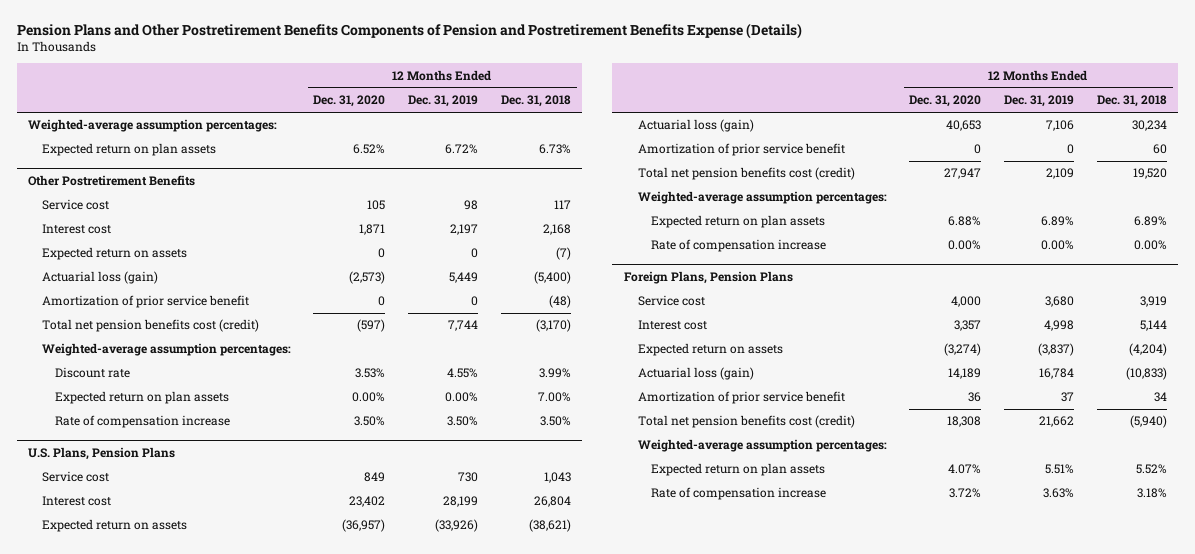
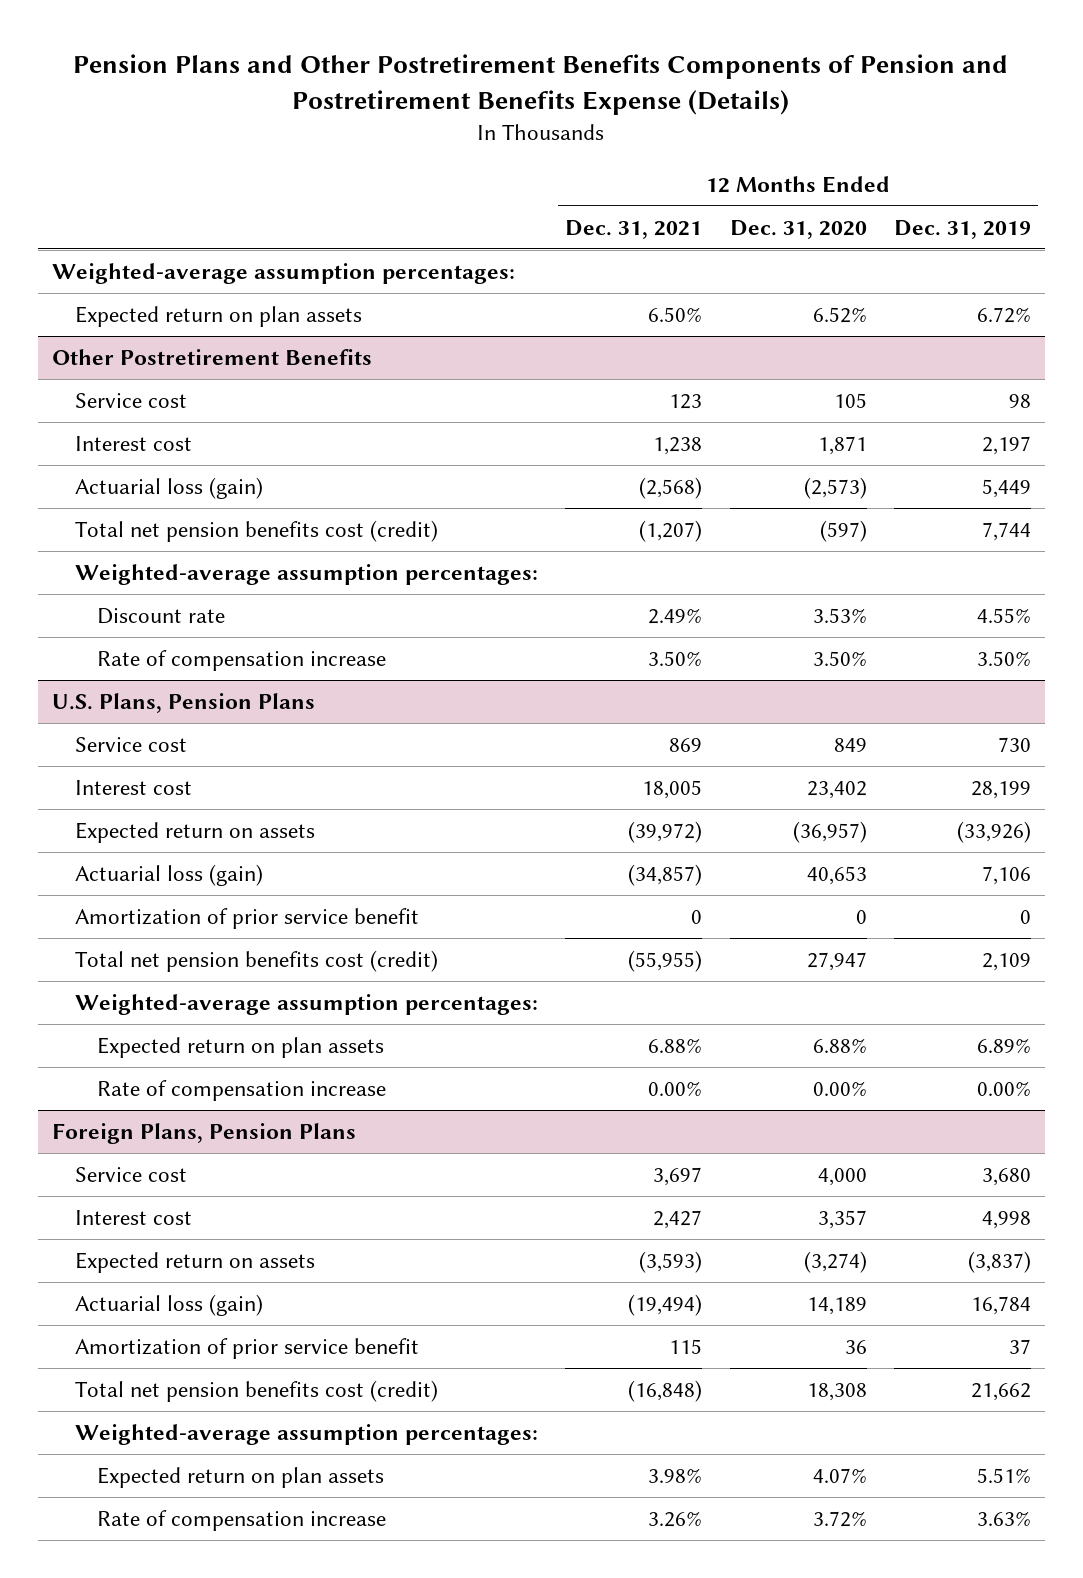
- | 12 Months Ended Dec. 31, 2020 | 12 Months Ended Dec. 31, 2019 | 12 Months Ended Dec. 31, 2018
+ | 12 Months Ended Dec. 31, 2021 | 12 Months Ended Dec. 31, 2020 | 12 Months Ended Dec. 31, 2019
@ Other Postretirement Benefits
- Expected return on assets | 0 | 0 | (7)
- Amortization of prior service benefit | 0 | 0 | (48)
- Expected return on plan assets | 0.00% | 0.00% | 7.00%

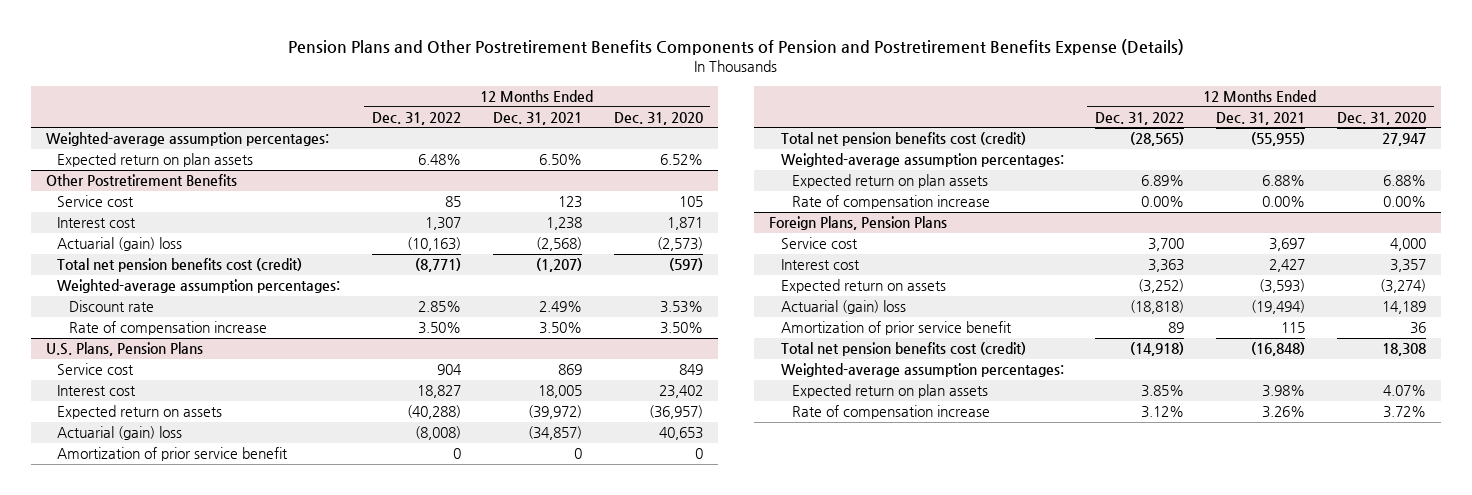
- | 12 Months Ended Dec. 31, 2021 | 12 Months Ended Dec. 31, 2020 | 12 Months Ended Dec. 31, 2019
+ | 12 Months Ended Dec. 31, 2022 | 12 Months Ended Dec. 31, 2021 | 12 Months Ended Dec. 31, 2020
@ Other Postretirement Benefits
- Actuarial loss (gain) | (2,568) | (2,573) | 5,449
+ Actuarial (gain) loss | (10,163) | (2,568) | (2,573)
@ U.S. Plans, Pension Plans
- Actuarial loss (gain) | (34,857) | 40,653 | 7,106
+ Actuarial (gain) loss | (8,008) | (34,857) | 40,653
@ Foreign Plans, Pension Plans
- Actuarial loss (gain) | (19,494) | 14,189 | 16,784
+ Actuarial (gain) loss | (18,818) | (19,494) | 14,189

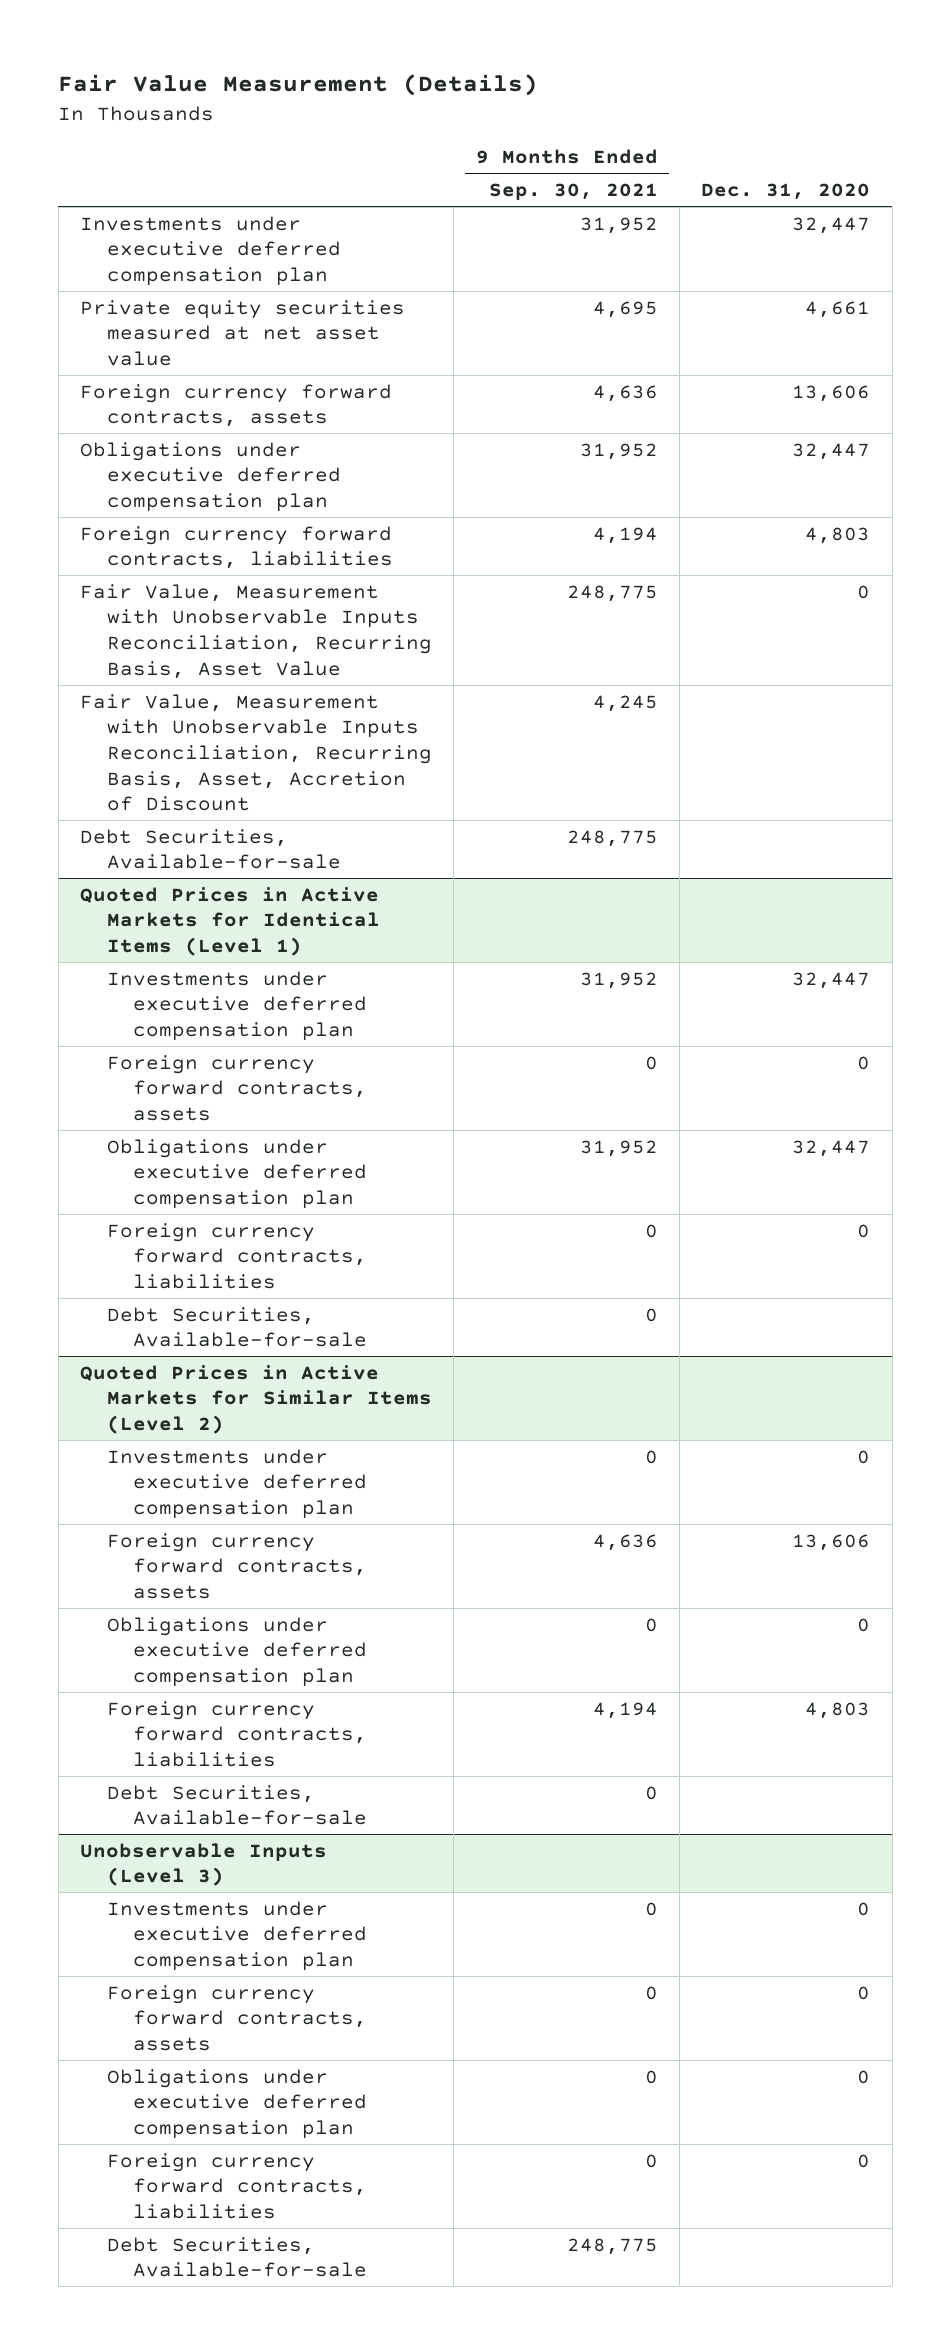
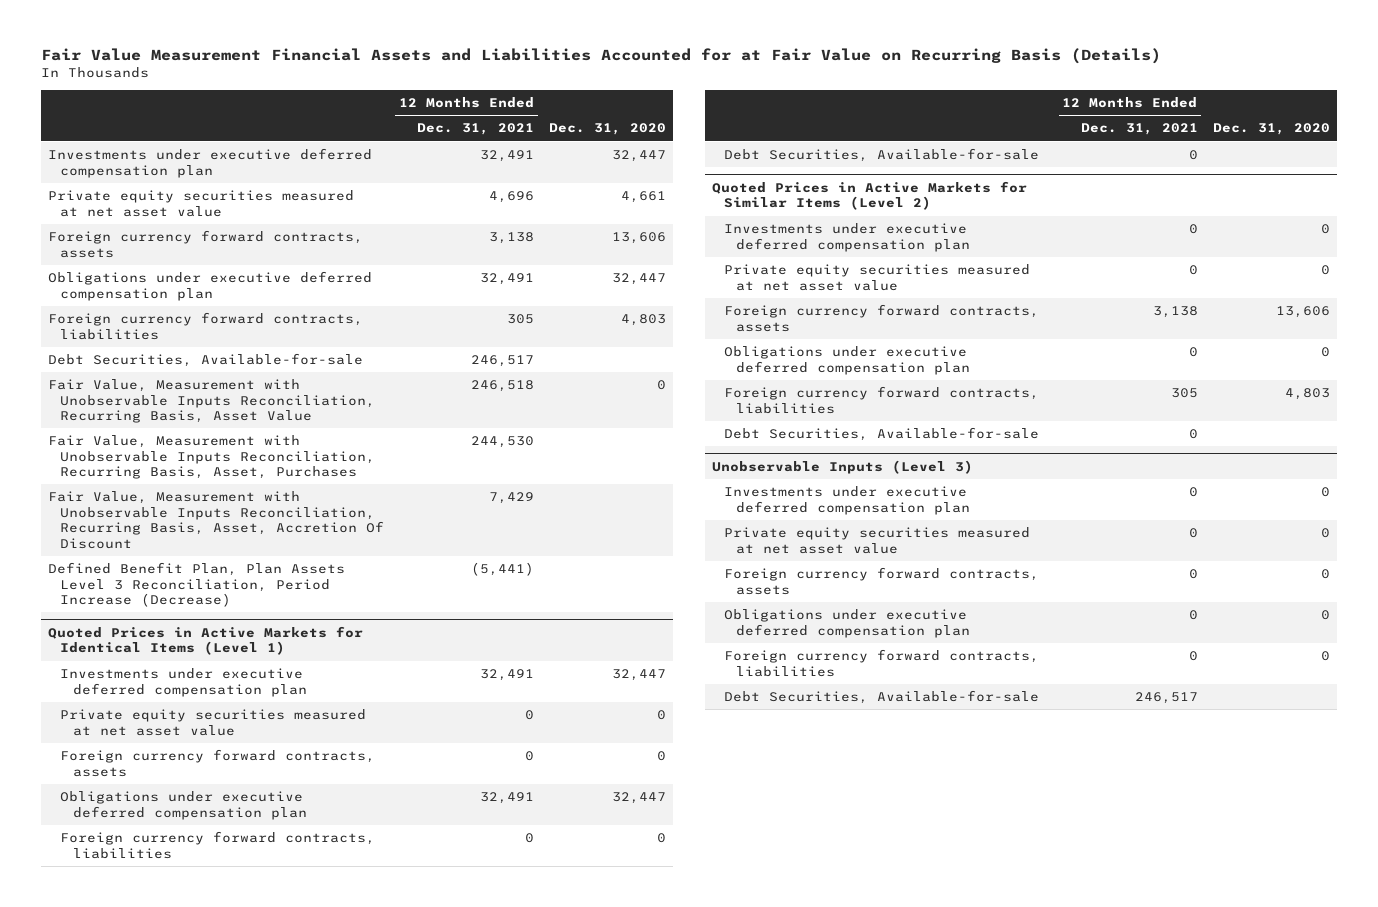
- Fair Value Measurement (Details)
+ Fair Value Measurement Financial Assets and Liabilities Accounted for at Fair Value on Recurring Basis (Details)
- | 9 Months Ended Sep. 30, 2021 | Dec. 31, 2020
+ | 12 Months Ended Dec. 31, 2021 | Dec. 31, 2020
- Fair Value, Measurement with Unobservable Inputs Reconciliation, Recurring Basis, Asset, Accretion of Discount | 4,245 |
moved down: Fair Value, Measurement with Unobservable Inputs Reconciliation, Recurring Basis, Asset Value | 246,518 | 0
+ Fair Value, Measurement with Unobservable Inputs Reconciliation, Recurring Basis, Asset, Purchases | 244,530 |
+ Fair Value, Measurement with Unobservable Inputs Reconciliation, Recurring Basis, Asset, Accretion Of Discount | 7,429 |
+ Defined Benefit Plan, Plan Assets Level 3 Reconciliation, Period Increase (Decrease) | (5,441) |
@ Quoted Prices in Active Markets for Identical Items (Level 1)
+ Private equity securities measured at net asset value | 0 | 0
@ Quoted Prices in Active Markets for Similar Items (Level 2)
+ Private equity securities measured at net asset value | 0 | 0
@ Unobservable Inputs (Level 3)
+ Private equity securities measured at net asset value | 0 | 0

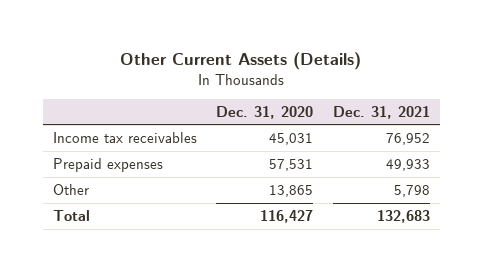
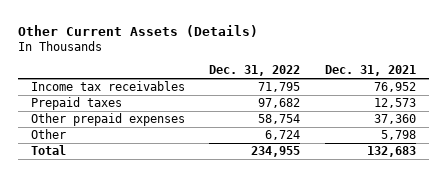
- | Dec. 31, 2020 | Dec. 31, 2021
+ | Dec. 31, 2022 | Dec. 31, 2021
- Prepaid expenses | 57,531 | 49,933
+ Prepaid taxes | 97,682 | 12,573
+ Other prepaid expenses | 58,754 | 37,360

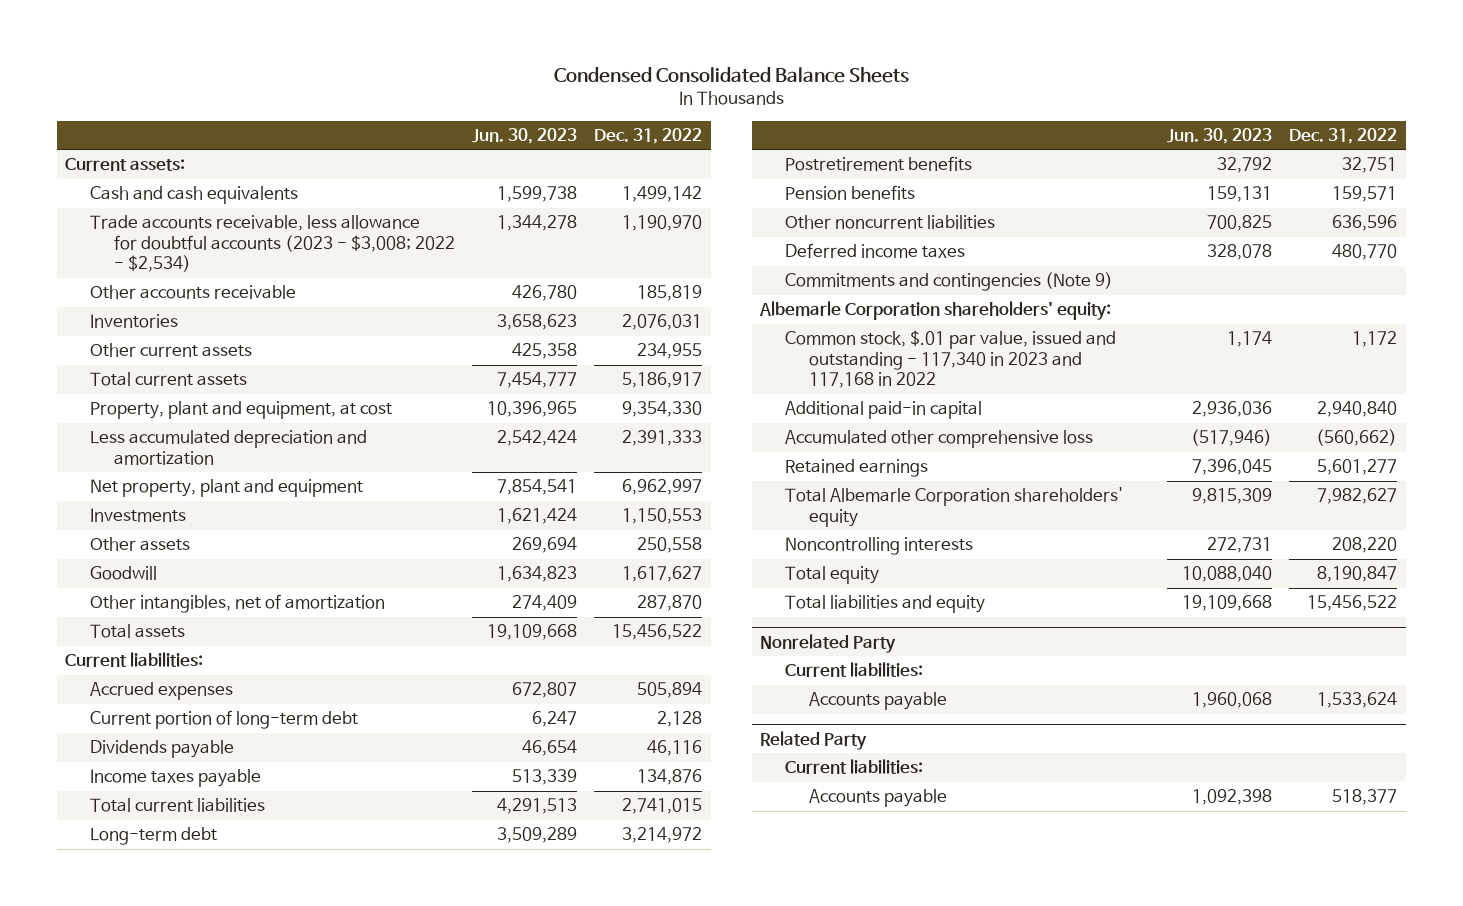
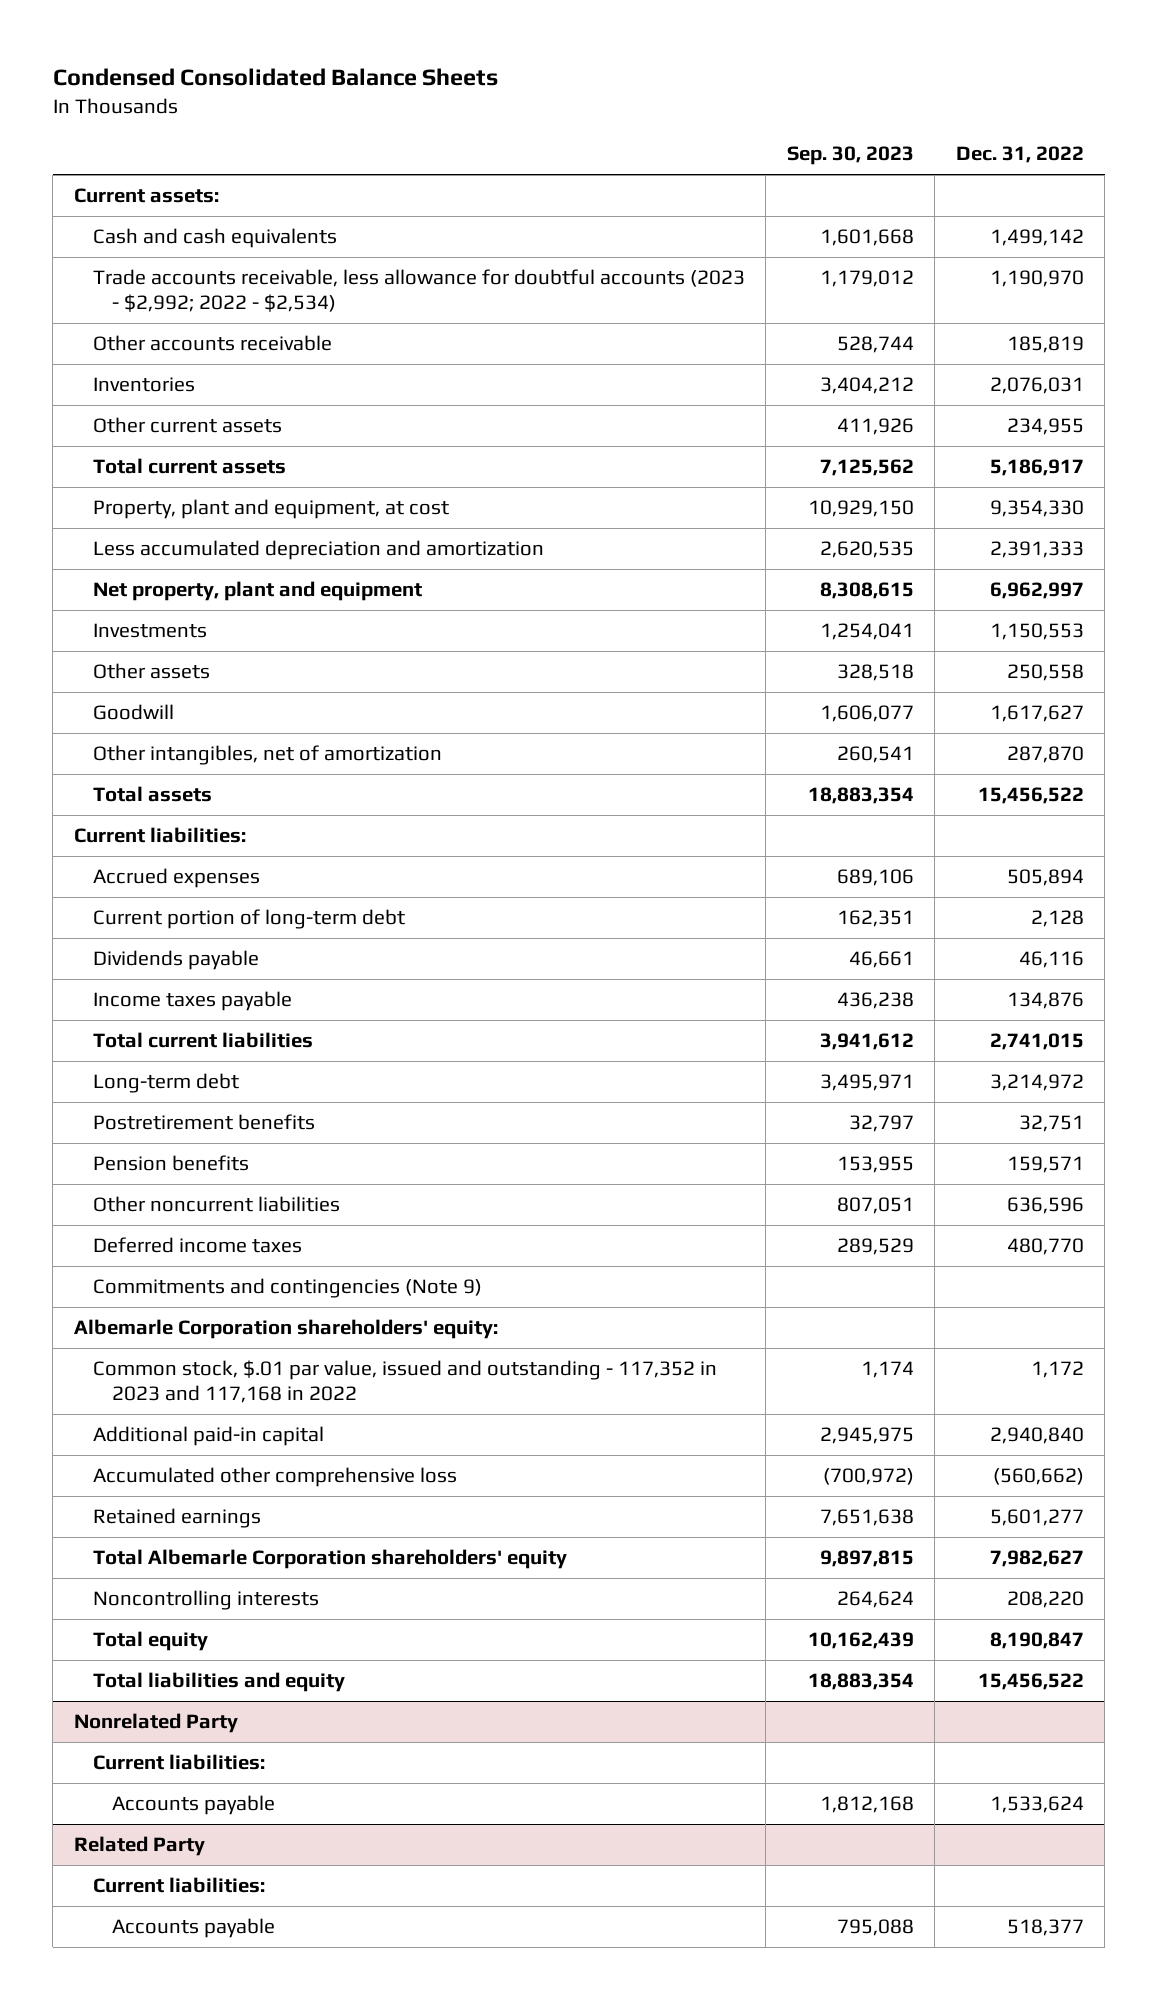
- | Jun. 30, 2023 | Dec. 31, 2022
+ | Sep. 30, 2023 | Dec. 31, 2022
- Trade accounts receivable, less allowance for doubtful accounts (2023 - $3,008; 2022 - $2,534) | 1,344,278 | 1,190,970
+ Trade accounts receivable, less allowance for doubtful accounts (2023 - $2,992; 2022 - $2,534) | 1,179,012 | 1,190,970
- Common stock, $.01 par value, issued and outstanding - 117,340 in 2023 and 117,168 in 2022 | 1,174 | 1,172
+ Common stock, $.01 par value, issued and outstanding - 117,352 in 2023 and 117,168 in 2022 | 1,174 | 1,172

